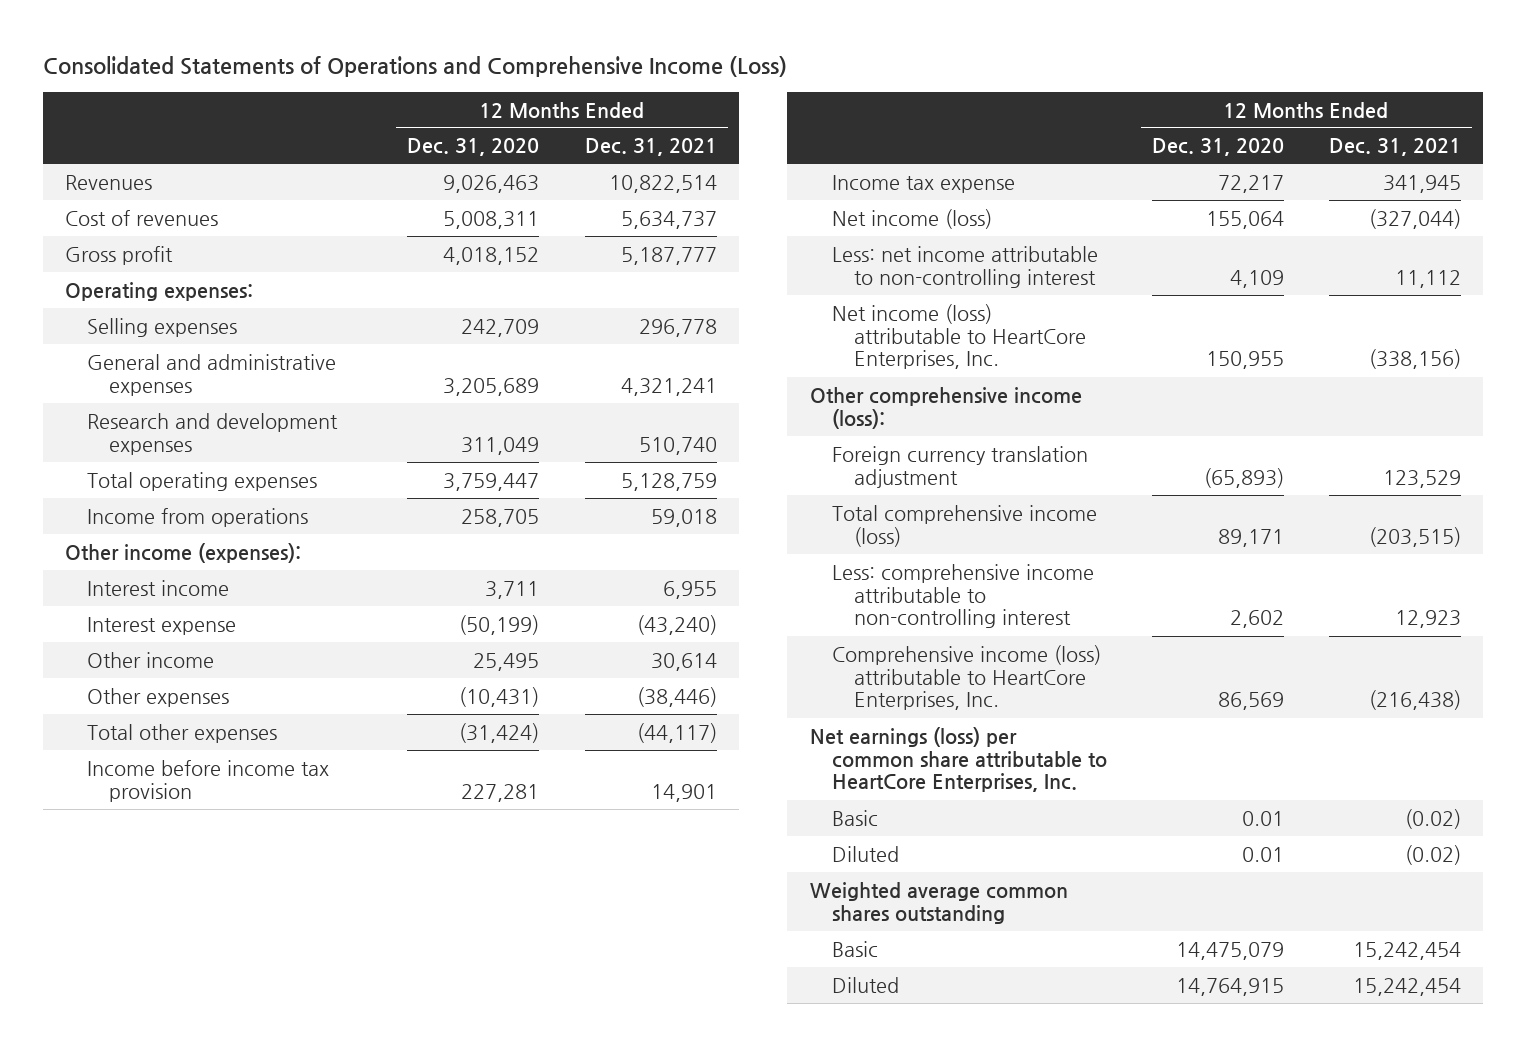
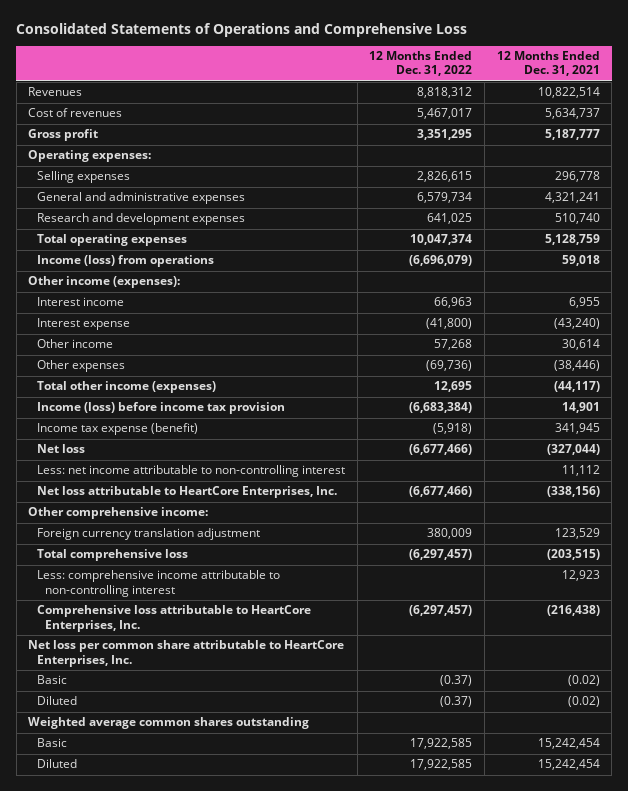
- Consolidated Statements of Operations and Comprehensive Income (Loss)
+ Consolidated Statements of Operations and Comprehensive Loss
- | 12 Months Ended Dec. 31, 2020 | 12 Months Ended Dec. 31, 2021
+ | 12 Months Ended Dec. 31, 2022 | 12 Months Ended Dec. 31, 2021
- Income from operations | 258,705 | 59,018
+ Income (loss) from operations | (6,696,079) | 59,018
- Total other expenses | (31,424) | (44,117)
- Income before income tax provision | 227,281 | 14,901
- Income tax expense | 72,217 | 341,945
- Net income (loss) | 155,064 | (327,044)
+ Total other income (expenses) | 12,695 | (44,117)
+ Income (loss) before income tax provision | (6,683,384) | 14,901
+ Income tax expense (benefit) | (5,918) | 341,945
+ Net loss | (6,677,466) | (327,044)
- Net income (loss) attributable to HeartCore Enterprises, Inc. | 150,955 | (338,156)
- Other comprehensive income (loss):
+ Net loss attributable to HeartCore Enterprises, Inc. | (6,677,466) | (338,156)
+ Other comprehensive income:
- Total comprehensive income (loss) | 89,171 | (203,515)
+ Total comprehensive loss | (6,297,457) | (203,515)
- Comprehensive income (loss) attributable to HeartCore Enterprises, Inc. | 86,569 | (216,438)
- Net earnings (loss) per common share attributable to HeartCore Enterprises, Inc.
+ Comprehensive loss attributable to HeartCore Enterprises, Inc. | (6,297,457) | (216,438)
+ Net loss per common share attributable to HeartCore Enterprises, Inc.

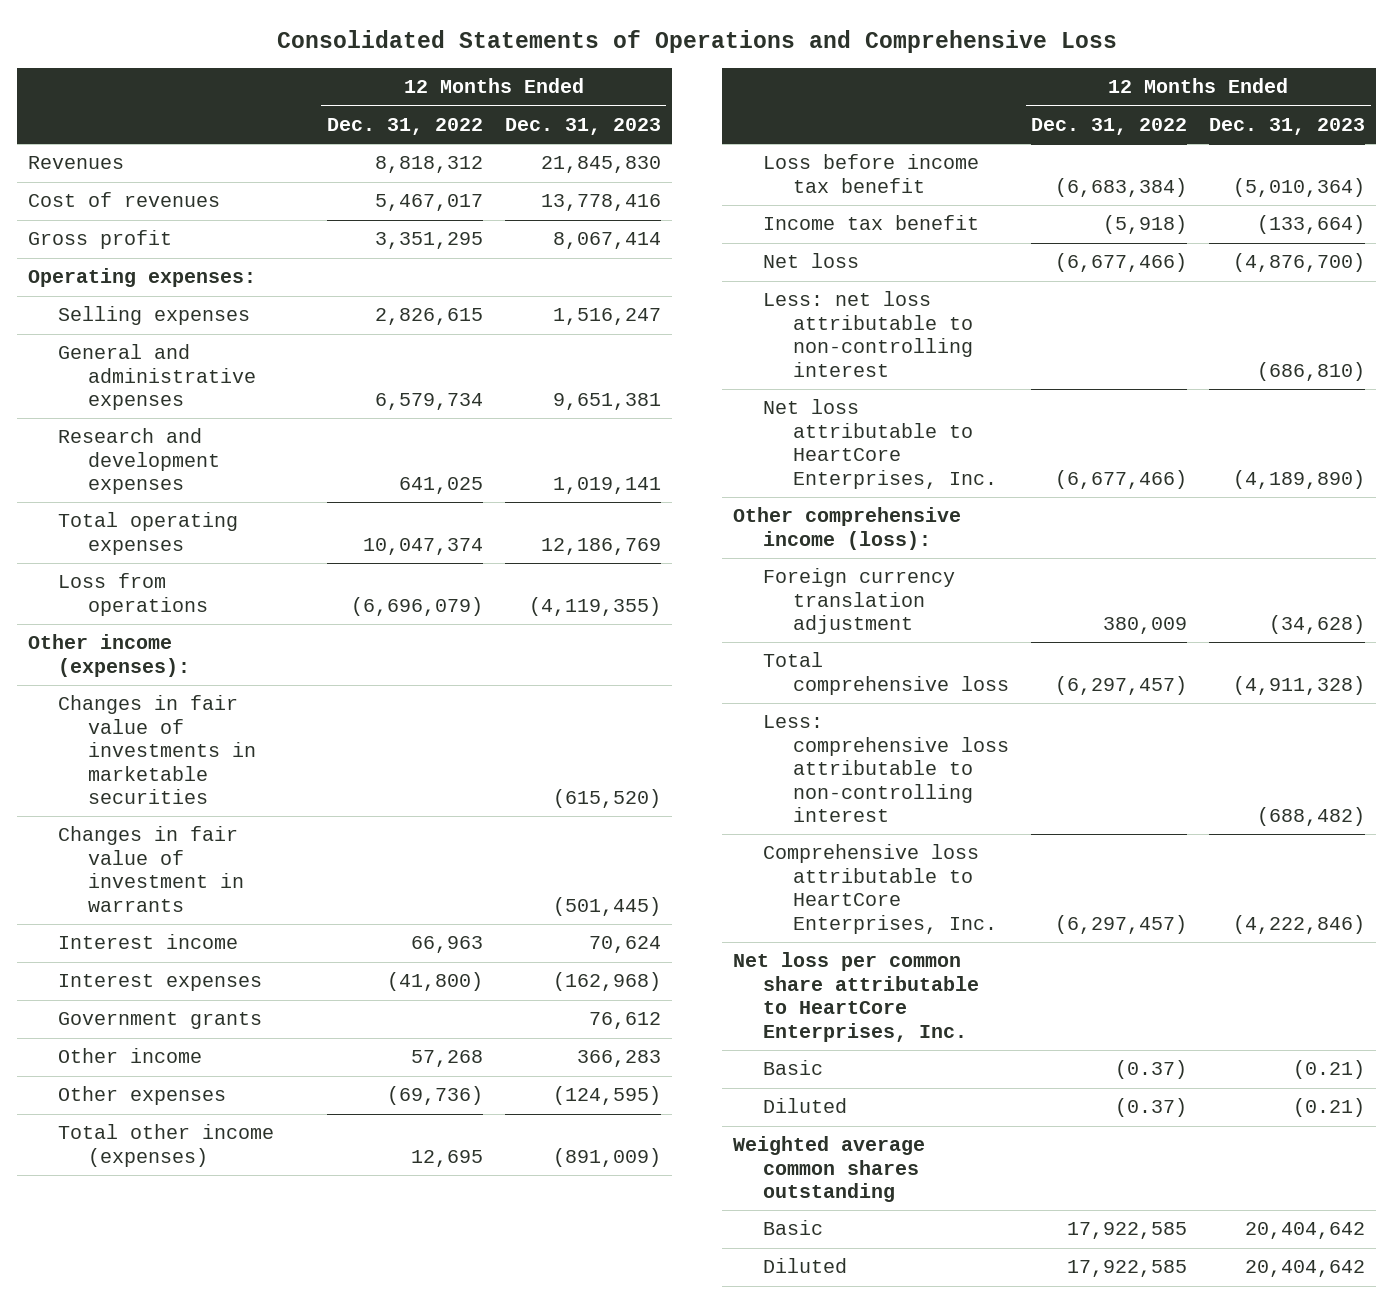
- | 12 Months Ended Dec. 31, 2022 | 12 Months Ended Dec. 31, 2021
+ | 12 Months Ended Dec. 31, 2022 | 12 Months Ended Dec. 31, 2023
- Income (loss) from operations | (6,696,079) | 59,018
+ Loss from operations | (6,696,079) | (4,119,355)
+ Changes in fair value of investments in marketable securities | | (615,520)
+ Changes in fair value of investment in warrants | | (501,445)
- Interest expense | (41,800) | (43,240)
+ Interest expenses | (41,800) | (162,968)
+ Government grants | | 76,612
- Income (loss) before income tax provision | (6,683,384) | 14,901
- Income tax expense (benefit) | (5,918) | 341,945
+ Loss before income tax benefit | (6,683,384) | (5,010,364)
+ Income tax benefit | (5,918) | (133,664)
- Less: net income attributable to non-controlling interest | | 11,112
+ Less: net loss attributable to non-controlling interest | | (686,810)
- Other comprehensive income:
+ Other comprehensive income (loss):
- Less: comprehensive income attributable to non-controlling interest | | 12,923
+ Less: comprehensive loss attributable to non-controlling interest | | (688,482)

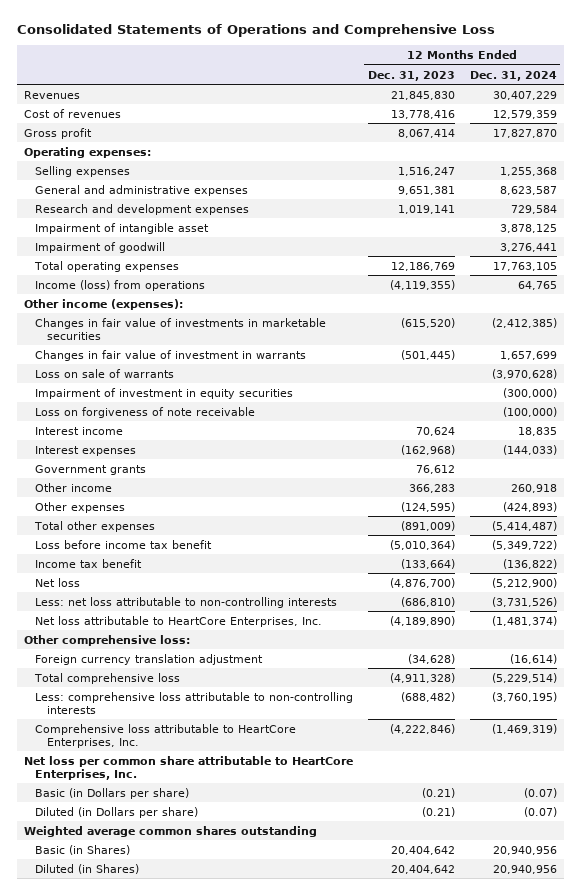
- | 12 Months Ended Dec. 31, 2022 | 12 Months Ended Dec. 31, 2023
+ | 12 Months Ended Dec. 31, 2023 | 12 Months Ended Dec. 31, 2024
+ Impairment of intangible asset | | 3,878,125
+ Impairment of goodwill | | 3,276,441
- Loss from operations | (6,696,079) | (4,119,355)
+ Income (loss) from operations | (4,119,355) | 64,765
+ Loss on sale of warrants | | (3,970,628)
+ Impairment of investment in equity securities | | (300,000)
+ Loss on forgiveness of note receivable | | (100,000)
- Total other income (expenses) | 12,695 | (891,009)
+ Total other expenses | (891,009) | (5,414,487)
- Less: net loss attributable to non-controlling interest | | (686,810)
+ Less: net loss attributable to non-controlling interests | (686,810) | (3,731,526)
- Other comprehensive income (loss):
+ Other comprehensive loss:
- Less: comprehensive loss attributable to non-controlling interest | | (688,482)
+ Less: comprehensive loss attributable to non-controlling interests | (688,482) | (3,760,195)
- Basic | (0.37) | (0.21)
- Diluted | (0.37) | (0.21)
+ Basic (in Dollars per share) | (0.21) | (0.07)
+ Diluted (in Dollars per share) | (0.21) | (0.07)
- Basic | 17,922,585 | 20,404,642
- Diluted | 17,922,585 | 20,404,642
+ Basic (in Shares) | 20,404,642 | 20,940,956
+ Diluted (in Shares) | 20,404,642 | 20,940,956

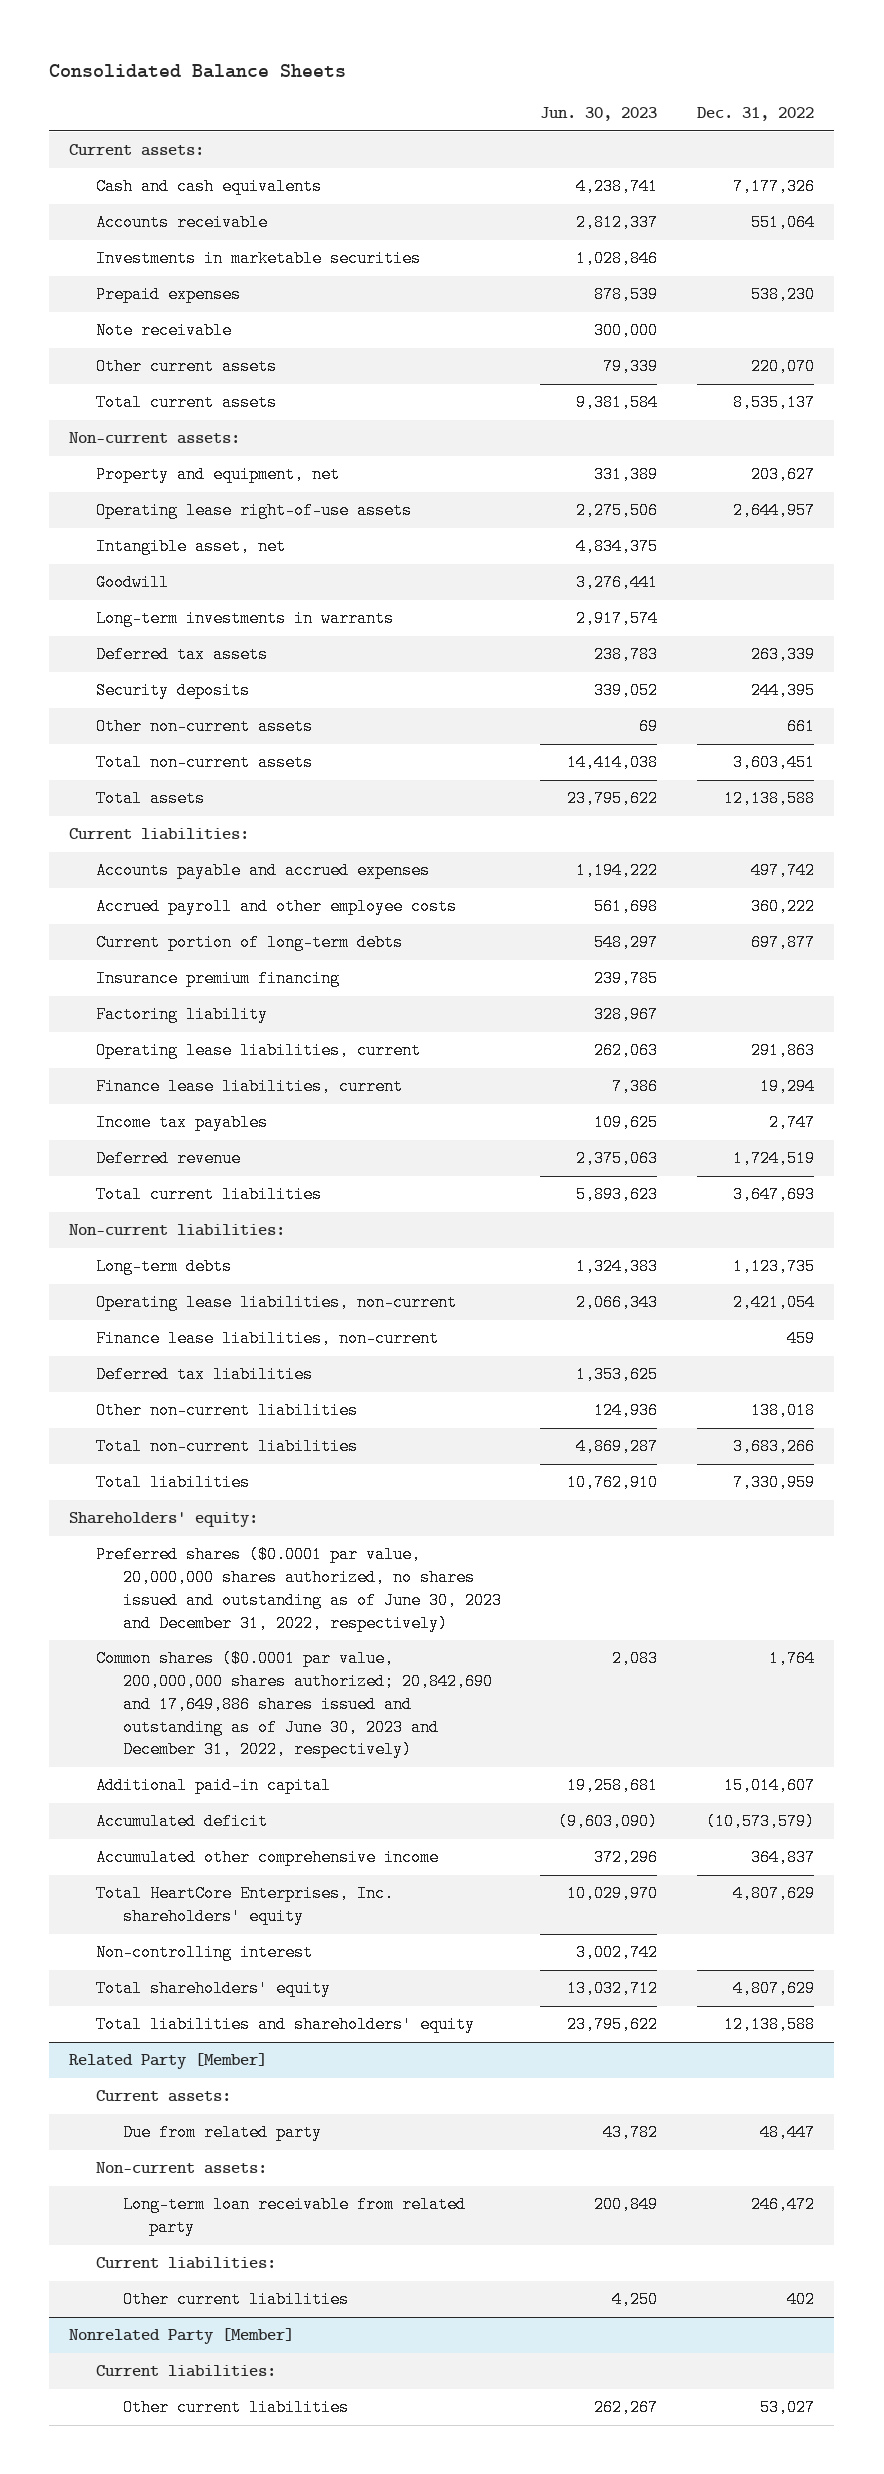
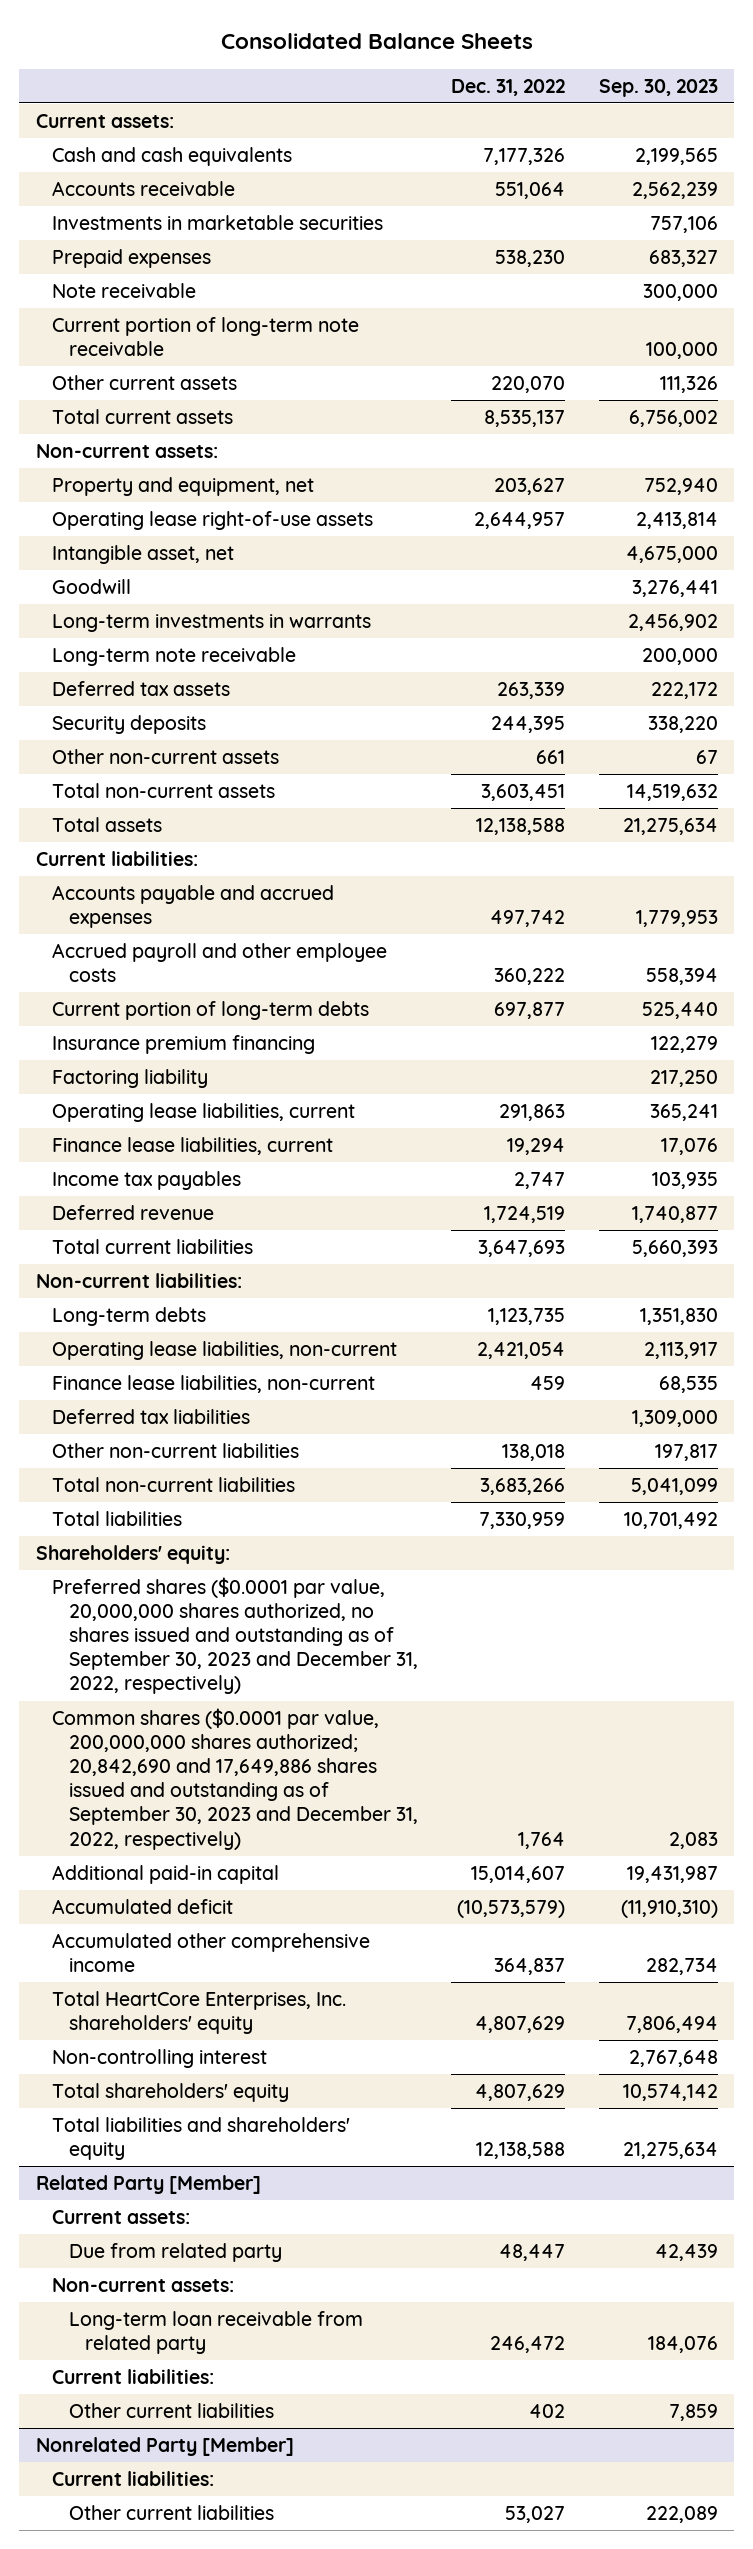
- | Jun. 30, 2023 | Dec. 31, 2022
+ | Dec. 31, 2022 | Sep. 30, 2023
+ Current portion of long-term note receivable | | 100,000
+ Long-term note receivable | | 200,000
- Preferred shares ($0.0001 par value, 20,000,000 shares authorized, no shares issued and outstanding as of June 30, 2023 and December 31, 2022, respectively)
- Common shares ($0.0001 par value, 200,000,000 shares authorized; 20,842,690 and 17,649,886 shares issued and outstanding as of June 30, 2023 and December 31, 2022, respectively) | 2,083 | 1,764
+ Preferred shares ($0.0001 par value, 20,000,000 shares authorized, no shares issued and outstanding as of September 30, 2023 and December 31, 2022, respectively)
+ Common shares ($0.0001 par value, 200,000,000 shares authorized; 20,842,690 and 17,649,886 shares issued and outstanding as of September 30, 2023 and December 31, 2022, respectively) | 1,764 | 2,083

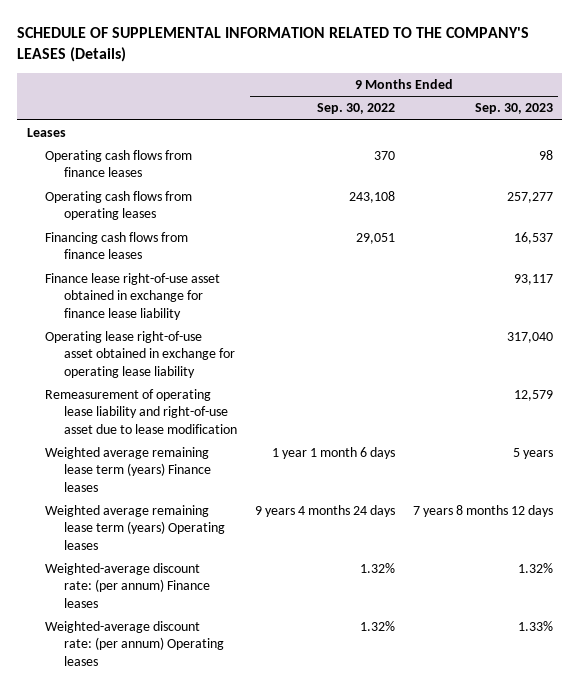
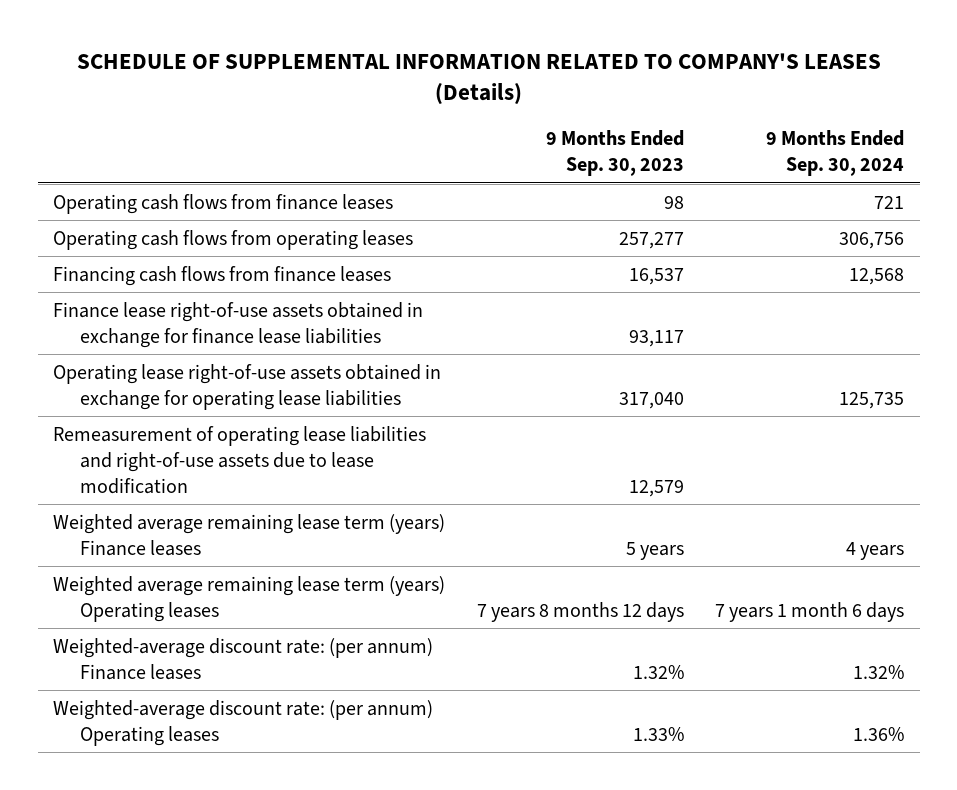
- SCHEDULE OF SUPPLEMENTAL INFORMATION RELATED TO THE COMPANY'S LEASES (Details)
+ SCHEDULE OF SUPPLEMENTAL INFORMATION RELATED TO COMPANY'S LEASES (Details)
- | 9 Months Ended Sep. 30, 2022 | 9 Months Ended Sep. 30, 2023
+ | 9 Months Ended Sep. 30, 2023 | 9 Months Ended Sep. 30, 2024
- Leases
- Finance lease right-of-use asset obtained in exchange for finance lease liability | | 93,117
- Operating lease right-of-use asset obtained in exchange for operating lease liability | | 317,040
- Remeasurement of operating lease liability and right-of-use asset due to lease modification | | 12,579
+ Finance lease right-of-use assets obtained in exchange for finance lease liabilities | 93,117 |
+ Operating lease right-of-use assets obtained in exchange for operating lease liabilities | 317,040 | 125,735
+ Remeasurement of operating lease liabilities and right-of-use assets due to lease modification | 12,579 |

